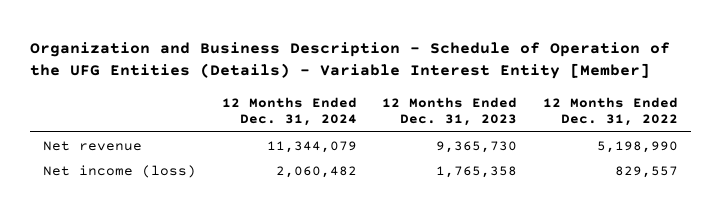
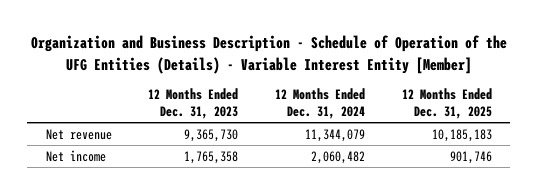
- | 12 Months Ended Dec. 31, 2024 | 12 Months Ended Dec. 31, 2023 | 12 Months Ended Dec. 31, 2022
+ | 12 Months Ended Dec. 31, 2023 | 12 Months Ended Dec. 31, 2024 | 12 Months Ended Dec. 31, 2025
- Net income (loss) | 2,060,482 | 1,765,358 | 829,557
+ Net income | 1,765,358 | 2,060,482 | 901,746

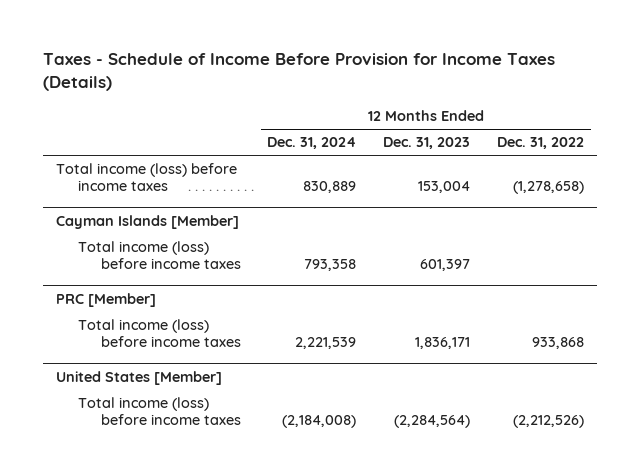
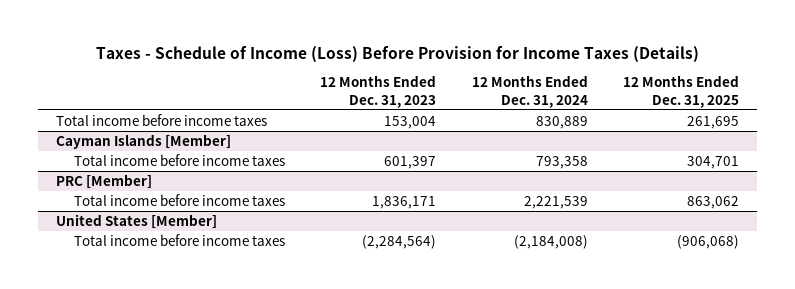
- Taxes - Schedule of Income Before Provision for Income Taxes (Details)
+ Taxes - Schedule of Income (Loss) Before Provision for Income Taxes (Details)
- | 12 Months Ended Dec. 31, 2024 | 12 Months Ended Dec. 31, 2023 | 12 Months Ended Dec. 31, 2022
+ | 12 Months Ended Dec. 31, 2023 | 12 Months Ended Dec. 31, 2024 | 12 Months Ended Dec. 31, 2025
- Total income (loss) before income taxes | 830,889 | 153,004 | (1,278,658)
+ Total income before income taxes | 153,004 | 830,889 | 261,695
@ Cayman Islands [Member]
- Total income (loss) before income taxes | 793,358 | 601,397 |
+ Total income before income taxes | 601,397 | 793,358 | 304,701
@ PRC [Member]
- Total income (loss) before income taxes | 2,221,539 | 1,836,171 | 933,868
+ Total income before income taxes | 1,836,171 | 2,221,539 | 863,062
@ United States [Member]
- Total income (loss) before income taxes | (2,184,008) | (2,284,564) | (2,212,526)
+ Total income before income taxes | (2,284,564) | (2,184,008) | (906,068)

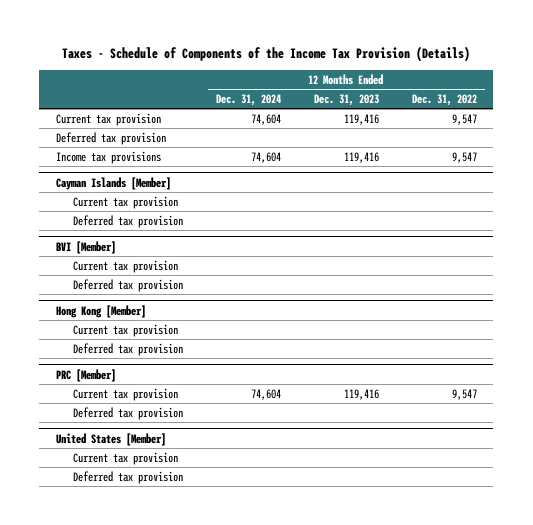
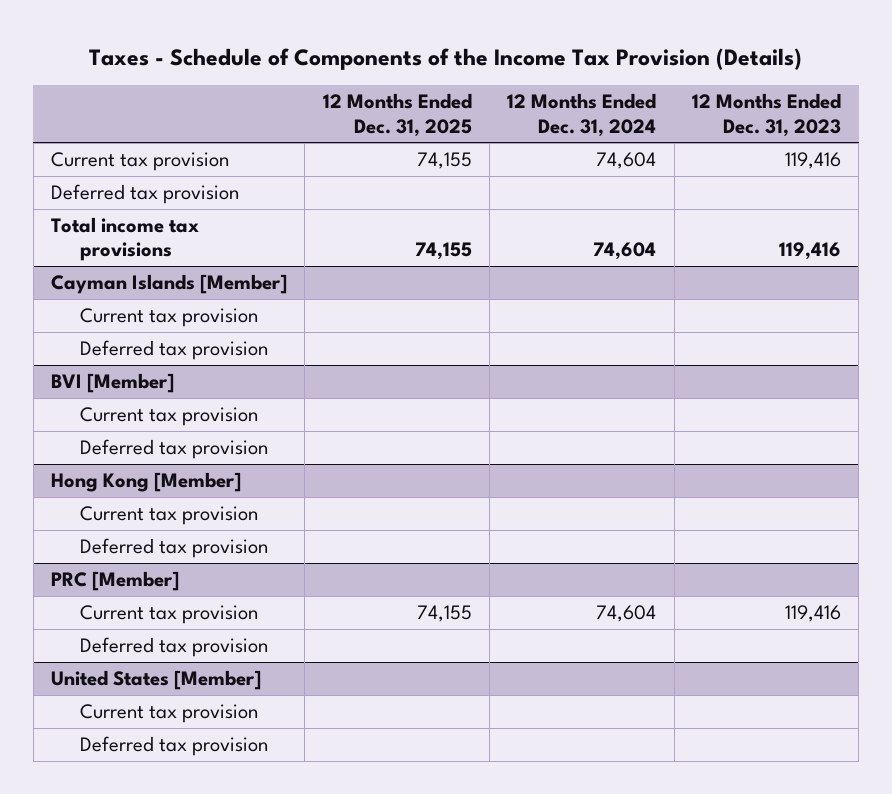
- | 12 Months Ended Dec. 31, 2024 | 12 Months Ended Dec. 31, 2023 | 12 Months Ended Dec. 31, 2022
+ | 12 Months Ended Dec. 31, 2025 | 12 Months Ended Dec. 31, 2024 | 12 Months Ended Dec. 31, 2023
- Income tax provisions | 74,604 | 119,416 | 9,547
+ Total income tax provisions | 74,155 | 74,604 | 119,416

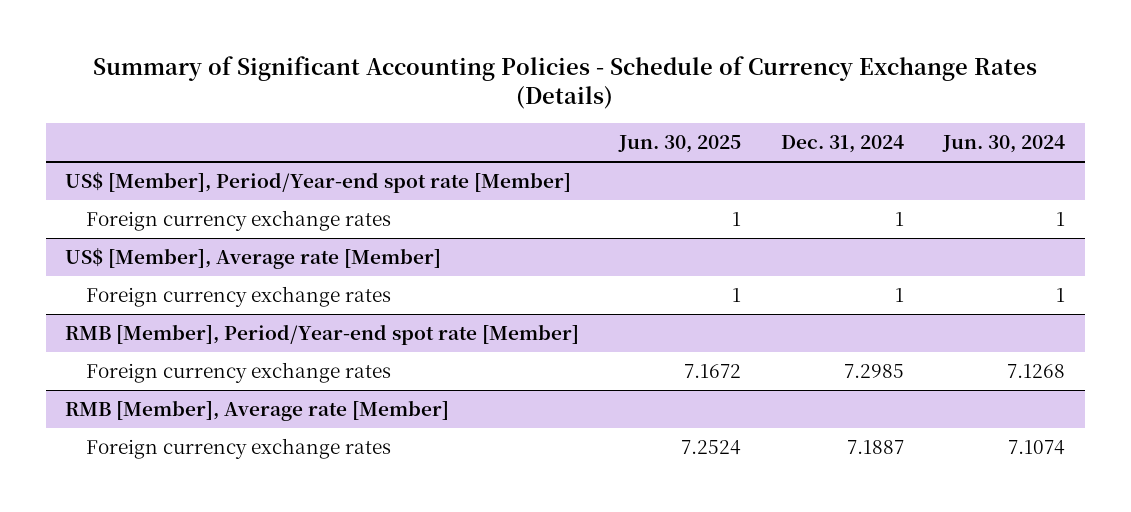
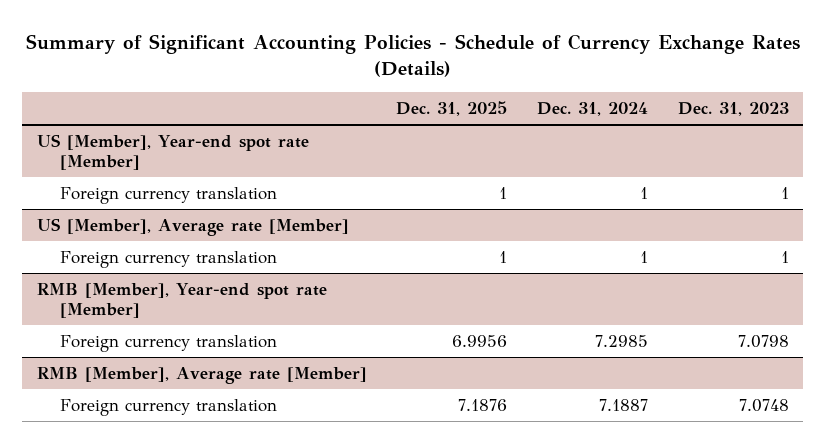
- | Jun. 30, 2025 | Dec. 31, 2024 | Jun. 30, 2024
+ | Dec. 31, 2025 | Dec. 31, 2024 | Dec. 31, 2023
- US$ [Member], Period/Year-end spot rate [Member]
- Foreign currency exchange rates | 1 | 1 | 1
- US$ [Member], Average rate [Member]
- Foreign currency exchange rates | 1 | 1 | 1
- RMB [Member], Period/Year-end spot rate [Member]
- Foreign currency exchange rates | 7.1672 | 7.2985 | 7.1268
+ US [Member], Year-end spot rate [Member]
+ Foreign currency translation | 1 | 1 | 1
+ US [Member], Average rate [Member]
+ Foreign currency translation | 1 | 1 | 1
+ RMB [Member], Year-end spot rate [Member]
+ Foreign currency translation | 6.9956 | 7.2985 | 7.0798
@ RMB [Member], Average rate [Member]
- Foreign currency exchange rates | 7.2524 | 7.1887 | 7.1074
+ Foreign currency translation | 7.1876 | 7.1887 | 7.0748

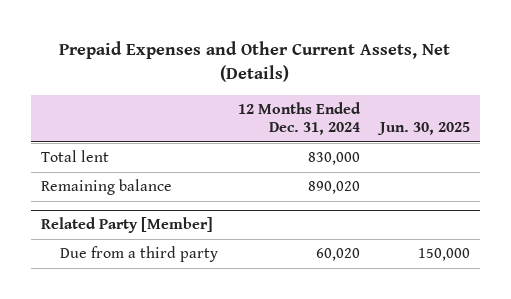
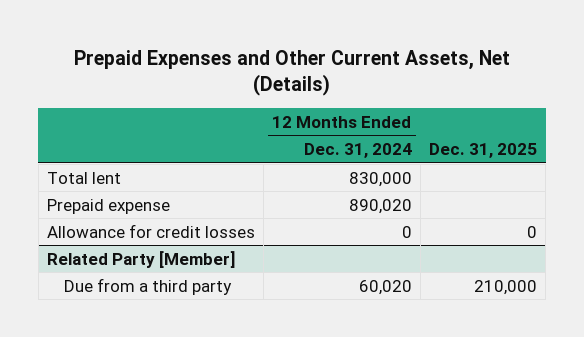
- | 12 Months Ended Dec. 31, 2024 | Jun. 30, 2025
+ | 12 Months Ended Dec. 31, 2024 | Dec. 31, 2025
- Remaining balance | 890,020 |
+ Prepaid expense | 890,020 |
+ Allowance for credit losses | 0 | 0

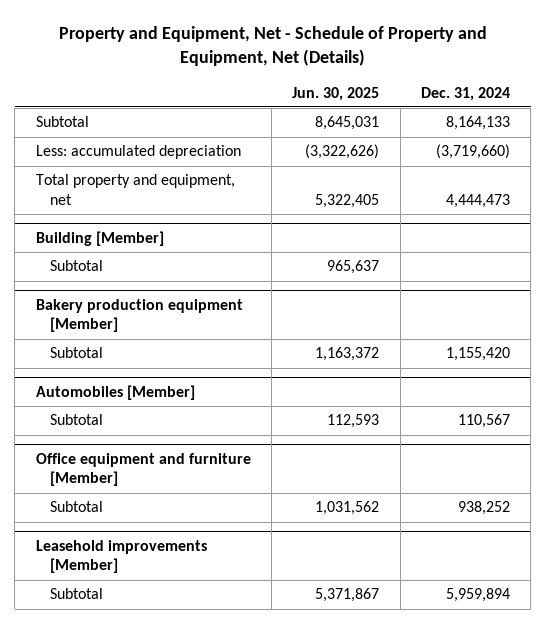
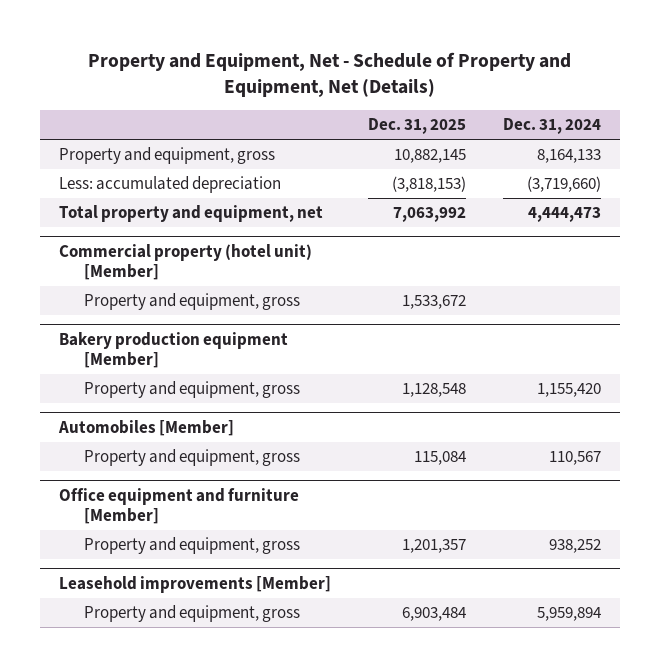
- | Jun. 30, 2025 | Dec. 31, 2024
+ | Dec. 31, 2025 | Dec. 31, 2024
- Subtotal | 8,645,031 | 8,164,133
+ Property and equipment, gross | 10,882,145 | 8,164,133
- Building [Member]
- Subtotal | 965,637 |
+ Commercial property (hotel unit) [Member]
+ Property and equipment, gross | 1,533,672 |
@ Bakery production equipment [Member]
- Subtotal | 1,163,372 | 1,155,420
+ Property and equipment, gross | 1,128,548 | 1,155,420
@ Automobiles [Member]
- Subtotal | 112,593 | 110,567
+ Property and equipment, gross | 115,084 | 110,567
@ Office equipment and furniture [Member]
- Subtotal | 1,031,562 | 938,252
+ Property and equipment, gross | 1,201,357 | 938,252
@ Leasehold improvements [Member]
- Subtotal | 5,371,867 | 5,959,894
+ Property and equipment, gross | 6,903,484 | 5,959,894

